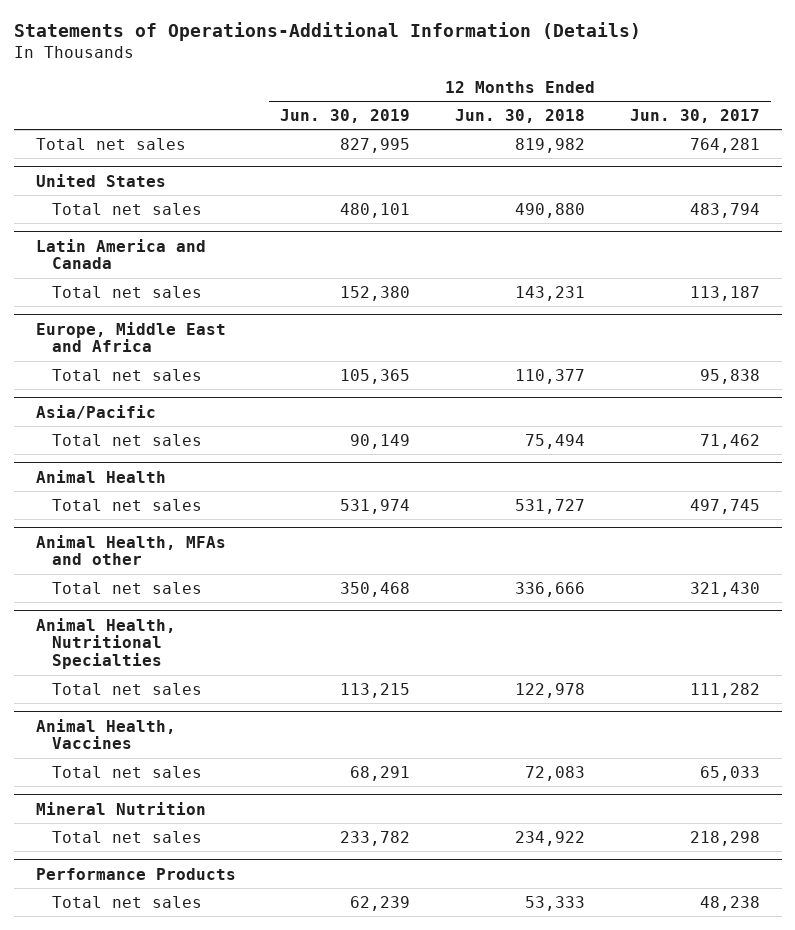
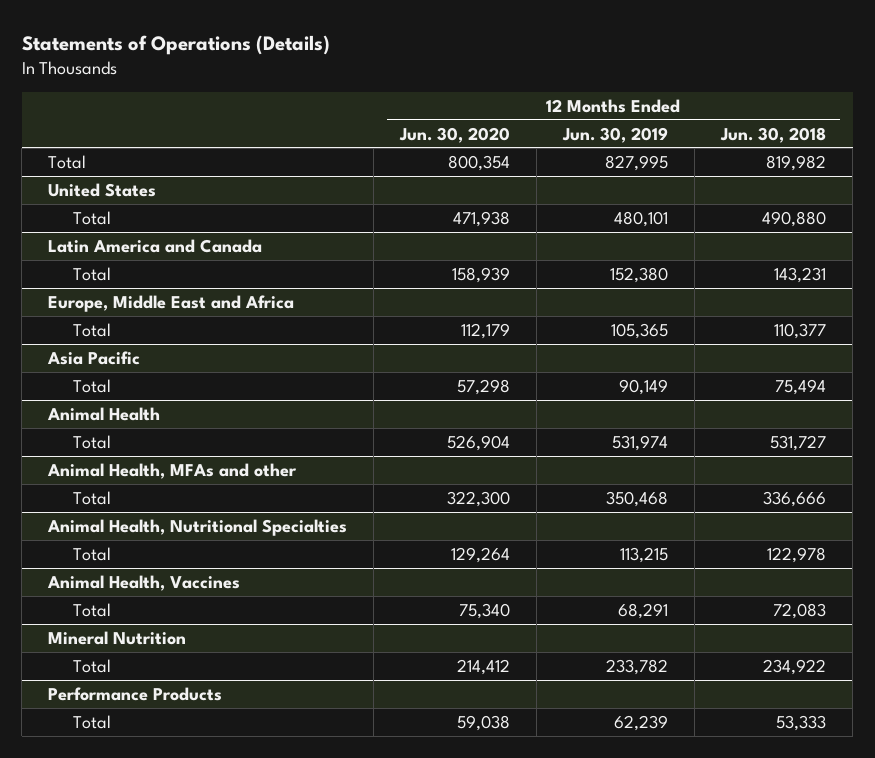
- Statements of Operations-Additional Information (Details)
+ Statements of Operations (Details)
- | 12 Months Ended Jun. 30, 2019 | 12 Months Ended Jun. 30, 2018 | 12 Months Ended Jun. 30, 2017
+ | 12 Months Ended Jun. 30, 2020 | 12 Months Ended Jun. 30, 2019 | 12 Months Ended Jun. 30, 2018
- Total net sales | 827,995 | 819,982 | 764,281
+ Total | 800,354 | 827,995 | 819,982
@ United States
- Total net sales | 480,101 | 490,880 | 483,794
+ Total | 471,938 | 480,101 | 490,880
@ Latin America and Canada
- Total net sales | 152,380 | 143,231 | 113,187
+ Total | 158,939 | 152,380 | 143,231
@ Europe, Middle East and Africa
- Total net sales | 105,365 | 110,377 | 95,838
- Asia/Pacific
- Total net sales | 90,149 | 75,494 | 71,462
@ Europe, Middle East and Africa
+ Total | 112,179 | 105,365 | 110,377
+ Asia Pacific
+ Total | 57,298 | 90,149 | 75,494
@ Animal Health
- Total net sales | 531,974 | 531,727 | 497,745
+ Total | 526,904 | 531,974 | 531,727
@ Animal Health, MFAs and other
- Total net sales | 350,468 | 336,666 | 321,430
+ Total | 322,300 | 350,468 | 336,666
@ Animal Health, Nutritional Specialties
- Total net sales | 113,215 | 122,978 | 111,282
+ Total | 129,264 | 113,215 | 122,978
@ Animal Health, Vaccines
- Total net sales | 68,291 | 72,083 | 65,033
+ Total | 75,340 | 68,291 | 72,083
@ Mineral Nutrition
- Total net sales | 233,782 | 234,922 | 218,298
+ Total | 214,412 | 233,782 | 234,922
@ Performance Products
- Total net sales | 62,239 | 53,333 | 48,238
+ Total | 59,038 | 62,239 | 53,333

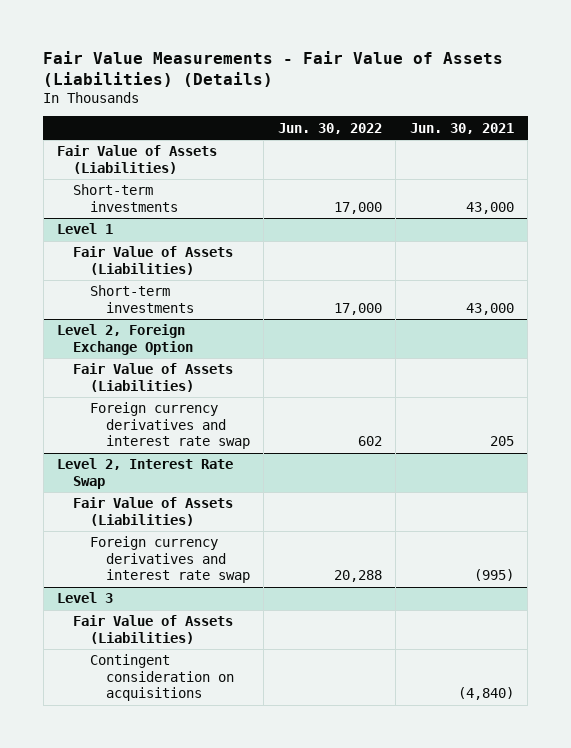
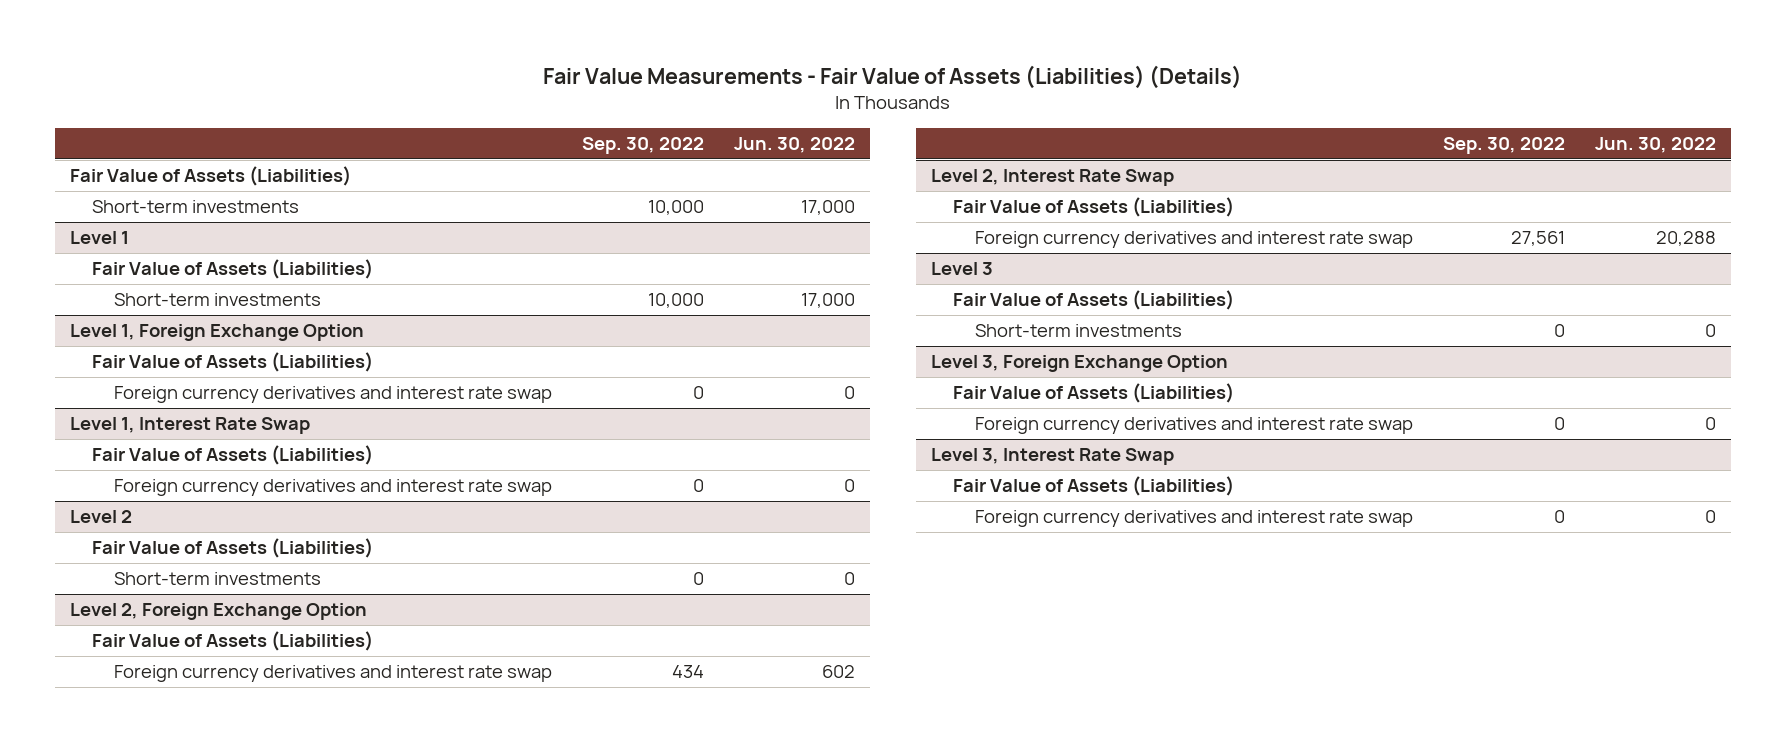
- | Jun. 30, 2022 | Jun. 30, 2021
+ | Sep. 30, 2022 | Jun. 30, 2022
+ Level 1, Foreign Exchange Option
+ Fair Value of Assets (Liabilities)
+ Foreign currency derivatives and interest rate swap | 0 | 0
+ Level 1, Interest Rate Swap
+ Fair Value of Assets (Liabilities)
+ Foreign currency derivatives and interest rate swap | 0 | 0
+ Level 2
+ Fair Value of Assets (Liabilities)
+ Short-term investments | 0 | 0
@ Level 3
- Contingent consideration on acquisitions | | (4,840)
+ Short-term investments | 0 | 0
+ Level 3, Foreign Exchange Option
+ Fair Value of Assets (Liabilities)
+ Foreign currency derivatives and interest rate swap | 0 | 0
+ Level 3, Interest Rate Swap
+ Fair Value of Assets (Liabilities)
+ Foreign currency derivatives and interest rate swap | 0 | 0

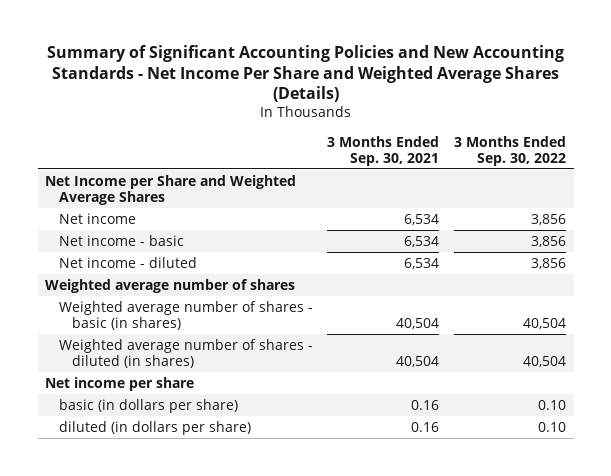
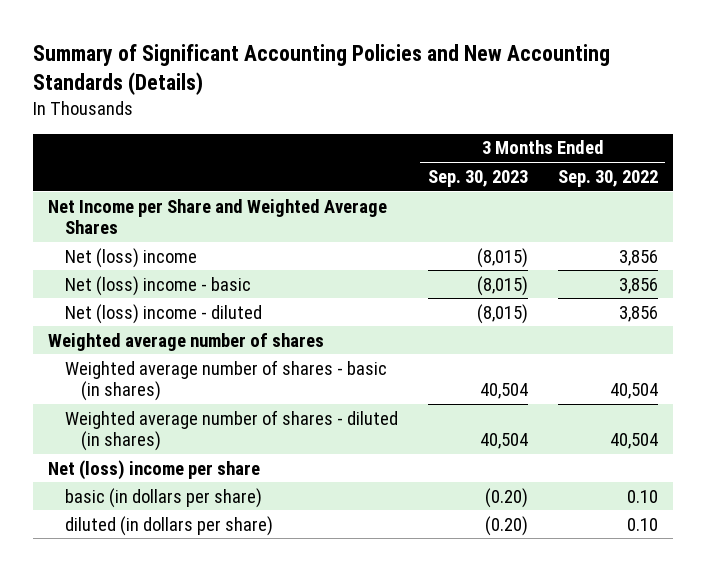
- Summary of Significant Accounting Policies and New Accounting Standards - Net Income Per Share and Weighted Average Shares (Details)
+ Summary of Significant Accounting Policies and New Accounting Standards (Details)
- | 3 Months Ended Sep. 30, 2021 | 3 Months Ended Sep. 30, 2022
+ | 3 Months Ended Sep. 30, 2023 | 3 Months Ended Sep. 30, 2022
- Net income | 6,534 | 3,856
- Net income - basic | 6,534 | 3,856
- Net income - diluted | 6,534 | 3,856
+ Net (loss) income | (8,015) | 3,856
+ Net (loss) income - basic | (8,015) | 3,856
+ Net (loss) income - diluted | (8,015) | 3,856
- Net income per share
+ Net (loss) income per share

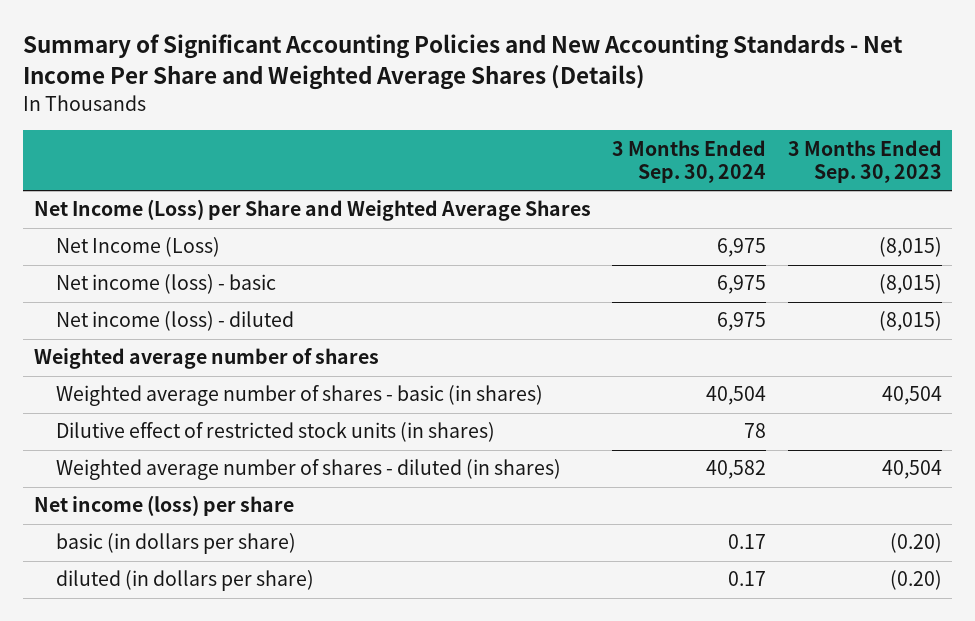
- Summary of Significant Accounting Policies and New Accounting Standards (Details)
+ Summary of Significant Accounting Policies and New Accounting Standards - Net Income Per Share and Weighted Average Shares (Details)
- | 3 Months Ended Sep. 30, 2023 | 3 Months Ended Sep. 30, 2022
+ | 3 Months Ended Sep. 30, 2024 | 3 Months Ended Sep. 30, 2023
- Net Income per Share and Weighted Average Shares
- Net (loss) income | (8,015) | 3,856
- Net (loss) income - basic | (8,015) | 3,856
- Net (loss) income - diluted | (8,015) | 3,856
+ Net Income (Loss) per Share and Weighted Average Shares
+ Net Income (Loss) | 6,975 | (8,015)
+ Net income (loss) - basic | 6,975 | (8,015)
+ Net income (loss) - diluted | 6,975 | (8,015)
+ Dilutive effect of restricted stock units (in shares) | 78 |
- Net (loss) income per share
+ Net income (loss) per share

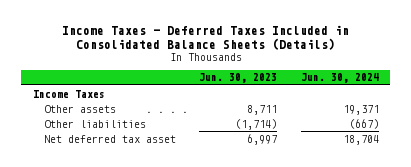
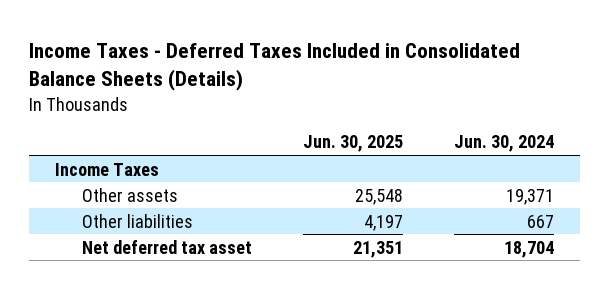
- | Jun. 30, 2023 | Jun. 30, 2024
+ | Jun. 30, 2025 | Jun. 30, 2024
- Other liabilities | (1,714) | (667)
+ Other liabilities | 4,197 | 667

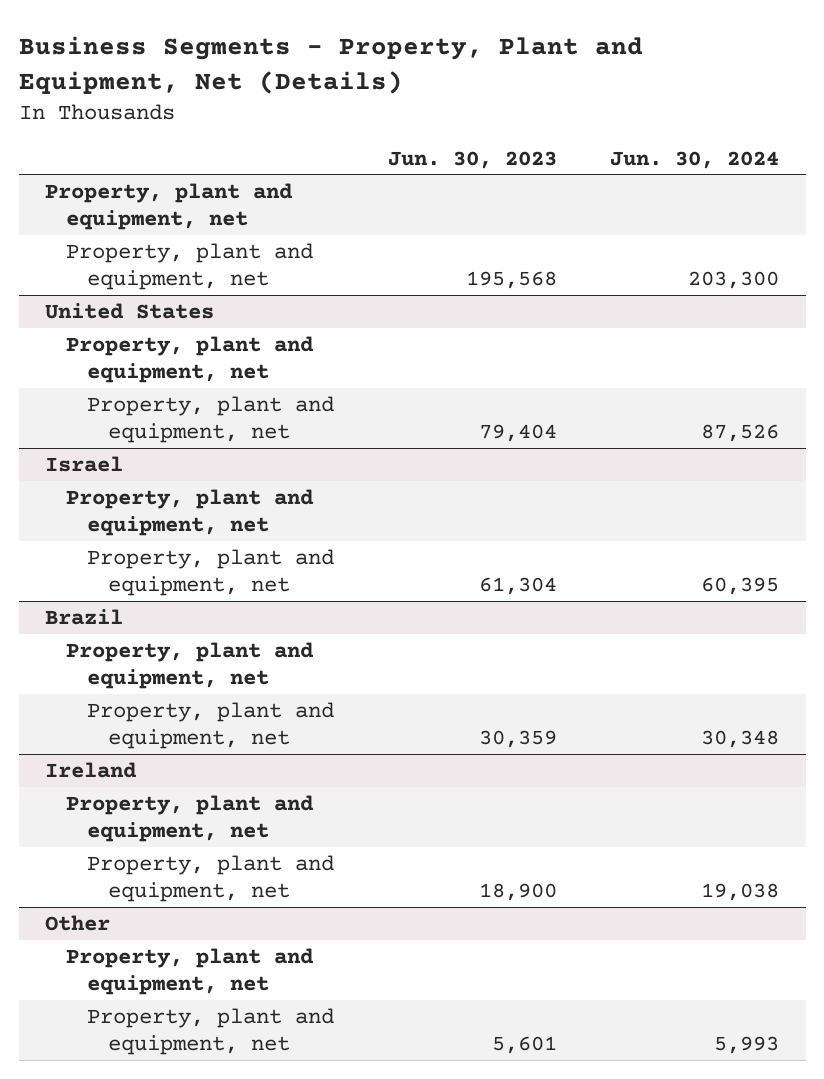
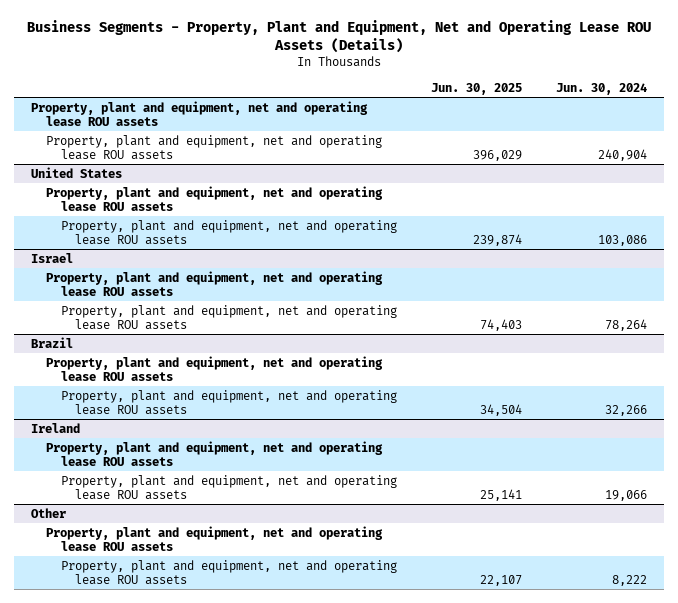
- Business Segments - Property, Plant and Equipment, Net (Details)
+ Business Segments - Property, Plant and Equipment, Net and Operating Lease ROU Assets (Details)
- | Jun. 30, 2023 | Jun. 30, 2024
+ | Jun. 30, 2025 | Jun. 30, 2024
- Property, plant and equipment, net
- Property, plant and equipment, net | 195,568 | 203,300
+ Property, plant and equipment, net and operating lease ROU assets
+ Property, plant and equipment, net and operating lease ROU assets | 396,029 | 240,904
@ United States
- Property, plant and equipment, net
- Property, plant and equipment, net | 79,404 | 87,526
+ Property, plant and equipment, net and operating lease ROU assets
+ Property, plant and equipment, net and operating lease ROU assets | 239,874 | 103,086
@ Israel
- Property, plant and equipment, net
- Property, plant and equipment, net | 61,304 | 60,395
+ Property, plant and equipment, net and operating lease ROU assets
+ Property, plant and equipment, net and operating lease ROU assets | 74,403 | 78,264
@ Brazil
- Property, plant and equipment, net
- Property, plant and equipment, net | 30,359 | 30,348
+ Property, plant and equipment, net and operating lease ROU assets
+ Property, plant and equipment, net and operating lease ROU assets | 34,504 | 32,266
@ Ireland
- Property, plant and equipment, net
- Property, plant and equipment, net | 18,900 | 19,038
+ Property, plant and equipment, net and operating lease ROU assets
+ Property, plant and equipment, net and operating lease ROU assets | 25,141 | 19,066
@ Other
- Property, plant and equipment, net
- Property, plant and equipment, net | 5,601 | 5,993
+ Property, plant and equipment, net and operating lease ROU assets
+ Property, plant and equipment, net and operating lease ROU assets | 22,107 | 8,222

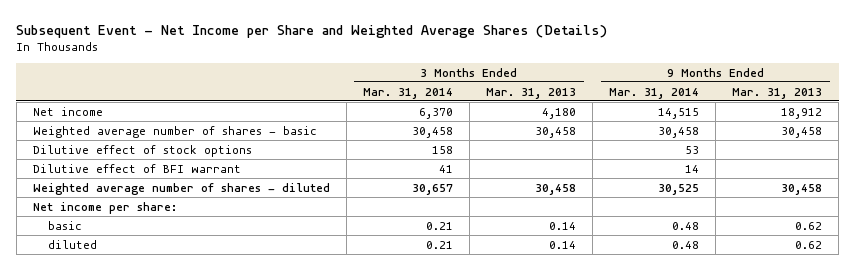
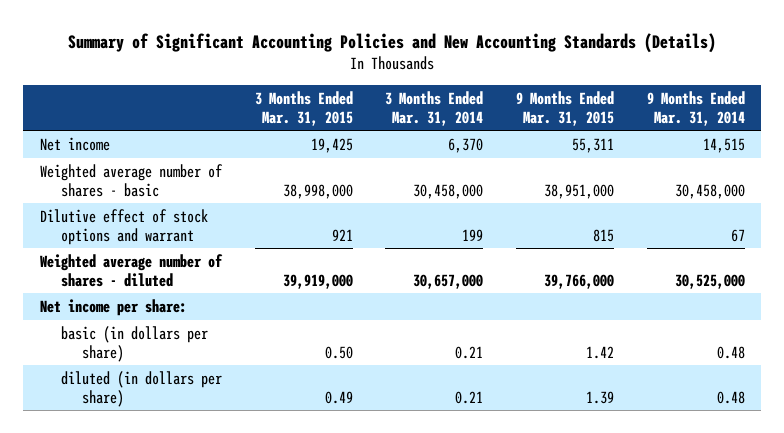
- Subsequent Event - Net Income per Share and Weighted Average Shares (Details)
+ Summary of Significant Accounting Policies and New Accounting Standards (Details)
- | 3 Months Ended Mar. 31, 2014 | 3 Months Ended Mar. 31, 2013 | 9 Months Ended Mar. 31, 2014 | 9 Months Ended Mar. 31, 2013
+ | 3 Months Ended Mar. 31, 2015 | 3 Months Ended Mar. 31, 2014 | 9 Months Ended Mar. 31, 2015 | 9 Months Ended Mar. 31, 2014
- Weighted average number of shares - basic | 30,458 | 30,458 | 30,458 | 30,458
- Dilutive effect of stock options | 158 | | 53 |
- Dilutive effect of BFI warrant | 41 | | 14 |
- Weighted average number of shares - diluted | 30,657 | 30,458 | 30,525 | 30,458
+ Weighted average number of shares - basic | 38,998,000 | 30,458,000 | 38,951,000 | 30,458,000
+ Dilutive effect of stock options and warrant | 921 | 199 | 815 | 67
+ Weighted average number of shares - diluted | 39,919,000 | 30,657,000 | 39,766,000 | 30,525,000
- basic | 0.21 | 0.14 | 0.48 | 0.62
- diluted | 0.21 | 0.14 | 0.48 | 0.62
+ basic (in dollars per share) | 0.50 | 0.21 | 1.42 | 0.48
+ diluted (in dollars per share) | 0.49 | 0.21 | 1.39 | 0.48

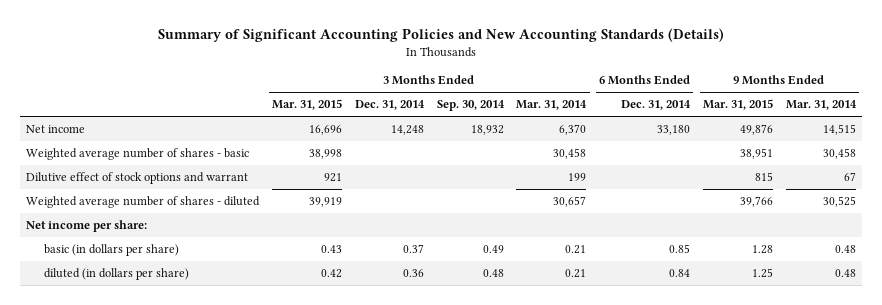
- | 3 Months Ended Mar. 31, 2015 | 3 Months Ended Mar. 31, 2014 | 9 Months Ended Mar. 31, 2015 | 9 Months Ended Mar. 31, 2014
+ | 3 Months Ended Mar. 31, 2015 | 3 Months Ended Dec. 31, 2014 | 3 Months Ended Sep. 30, 2014 | 3 Months Ended Mar. 31, 2014 | 6 Months Ended Dec. 31, 2014 | 9 Months Ended Mar. 31, 2015 | 9 Months Ended Mar. 31, 2014
- Net income | 19,425 | 6,370 | 55,311 | 14,515
- Weighted average number of shares - basic | 38,998,000 | 30,458,000 | 38,951,000 | 30,458,000
+ Net income | 16,696 | 14,248 | 18,932 | 6,370 | 33,180 | 49,876 | 14,515
+ Weighted average number of shares - basic | 38,998 | | | 30,458 | | 38,951 | 30,458
- Weighted average number of shares - diluted | 39,919,000 | 30,657,000 | 39,766,000 | 30,525,000
+ Weighted average number of shares - diluted | 39,919 | | | 30,657 | | 39,766 | 30,525
- basic (in dollars per share) | 0.50 | 0.21 | 1.42 | 0.48
- diluted (in dollars per share) | 0.49 | 0.21 | 1.39 | 0.48
+ basic (in dollars per share) | 0.43 | 0.37 | 0.49 | 0.21 | 0.85 | 1.28 | 0.48
+ diluted (in dollars per share) | 0.42 | 0.36 | 0.48 | 0.21 | 0.84 | 1.25 | 0.48

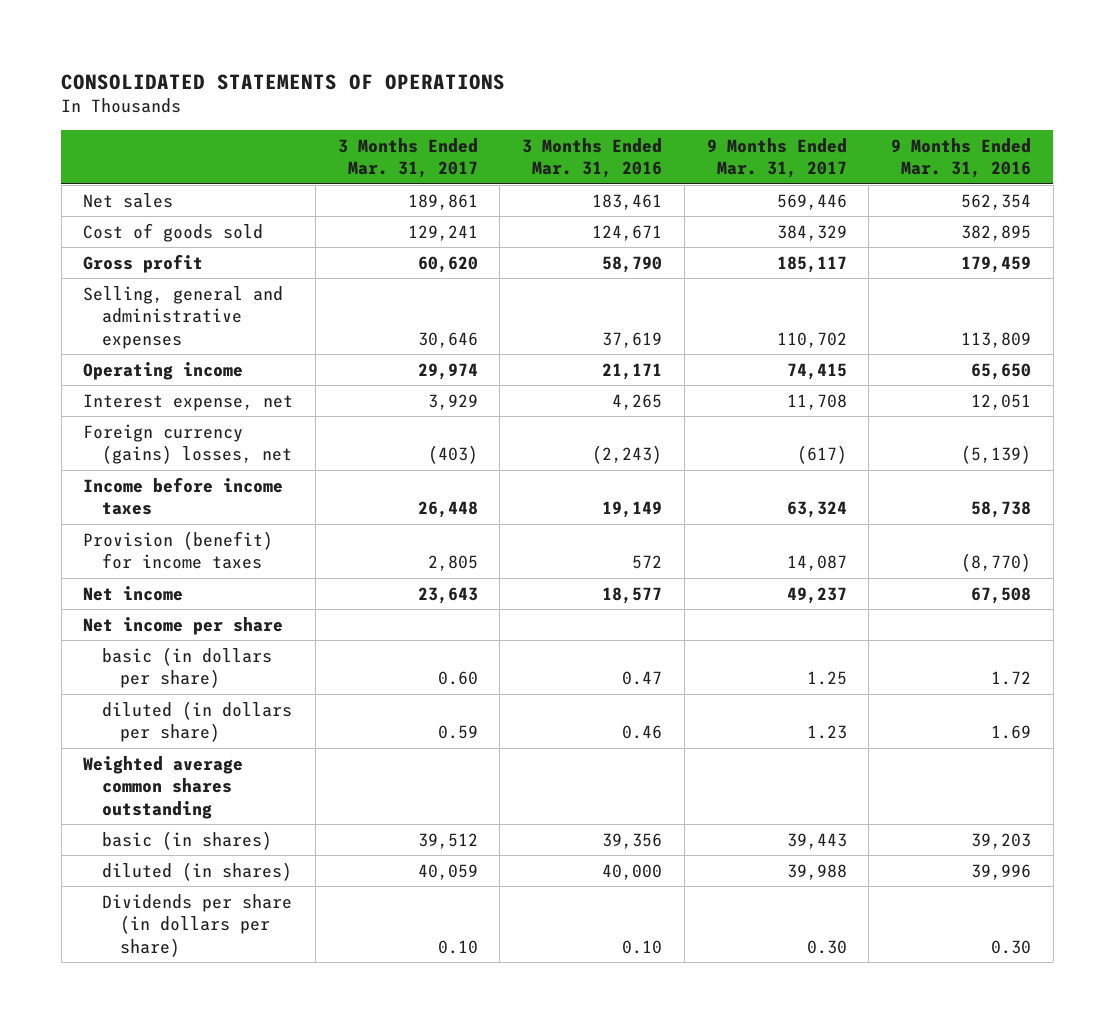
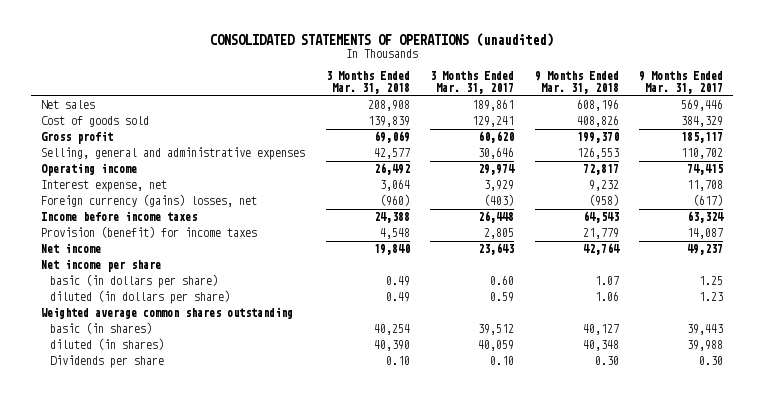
- CONSOLIDATED STATEMENTS OF OPERATIONS
+ CONSOLIDATED STATEMENTS OF OPERATIONS (unaudited)
- | 3 Months Ended Mar. 31, 2017 | 3 Months Ended Mar. 31, 2016 | 9 Months Ended Mar. 31, 2017 | 9 Months Ended Mar. 31, 2016
+ | 3 Months Ended Mar. 31, 2018 | 3 Months Ended Mar. 31, 2017 | 9 Months Ended Mar. 31, 2018 | 9 Months Ended Mar. 31, 2017
- Dividends per share (in dollars per share) | 0.10 | 0.10 | 0.30 | 0.30
+ Dividends per share | 0.10 | 0.10 | 0.30 | 0.30

